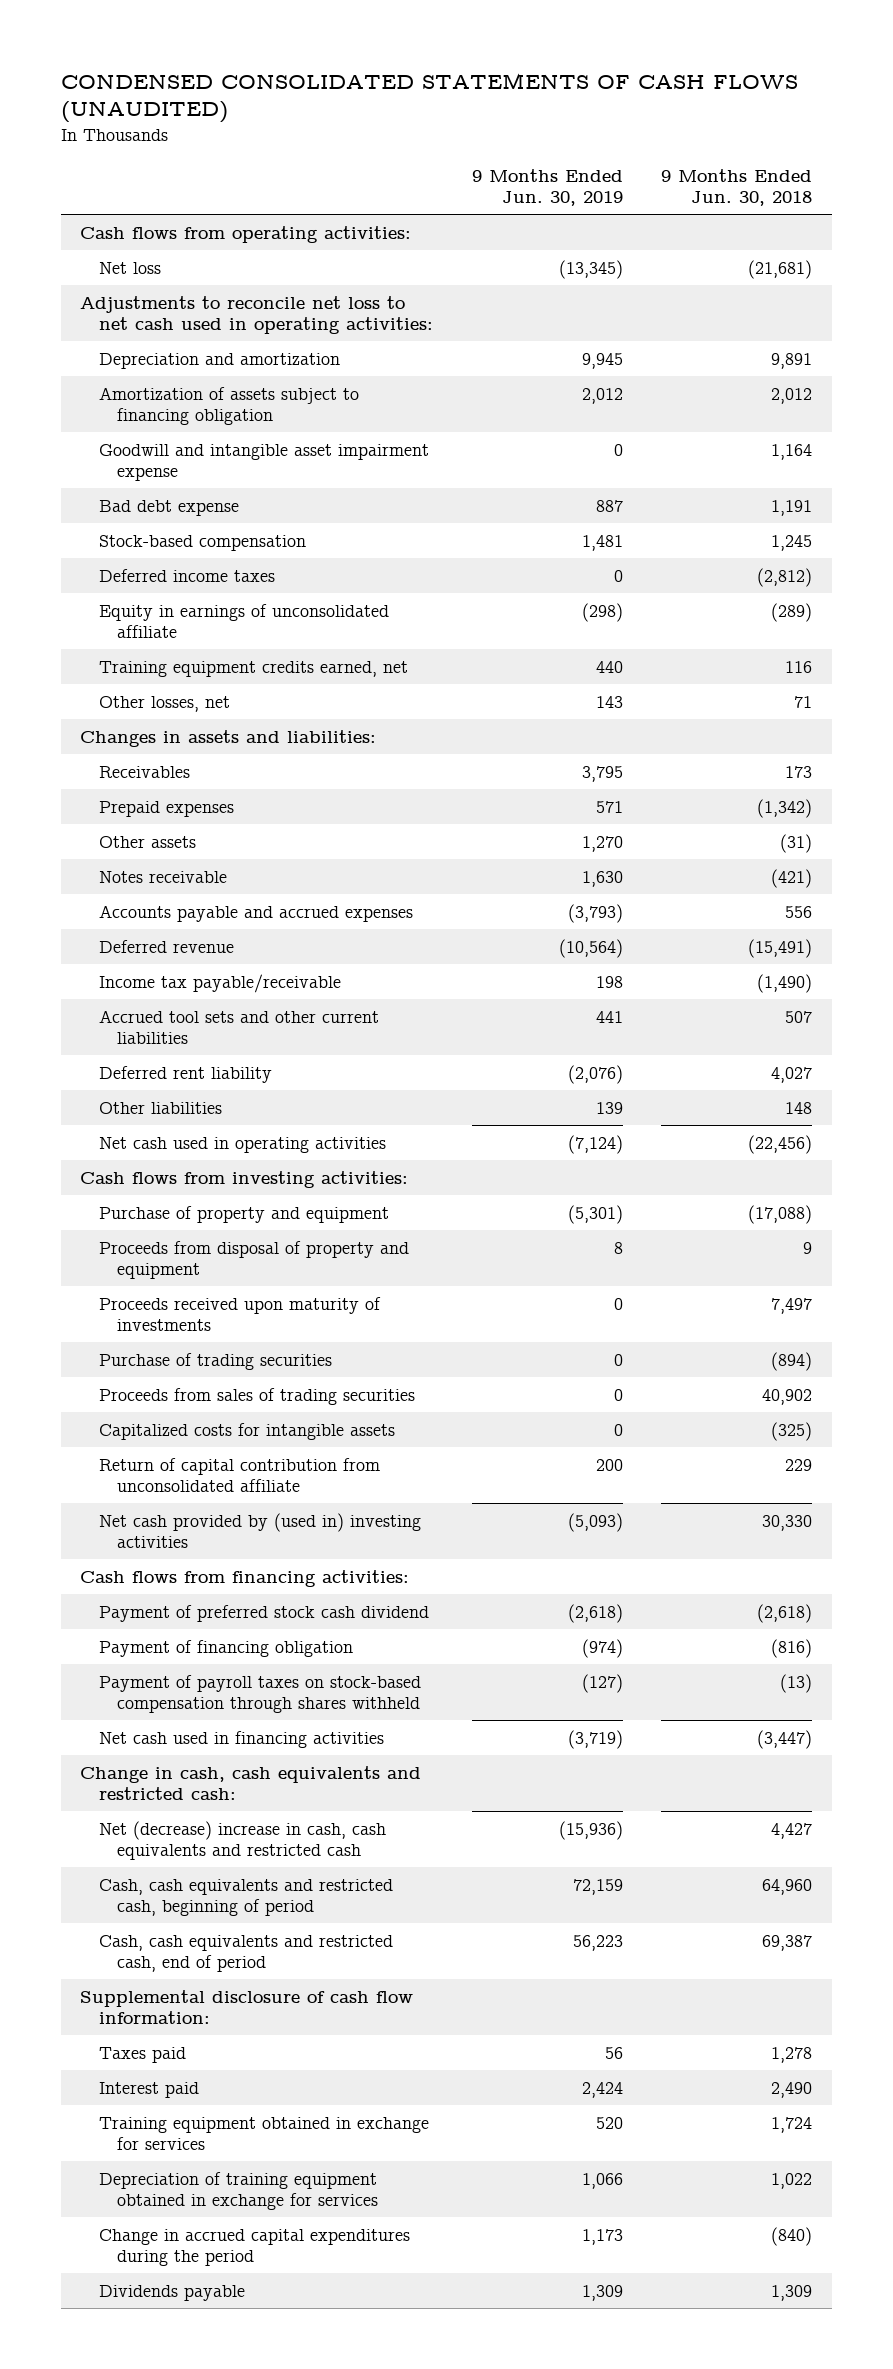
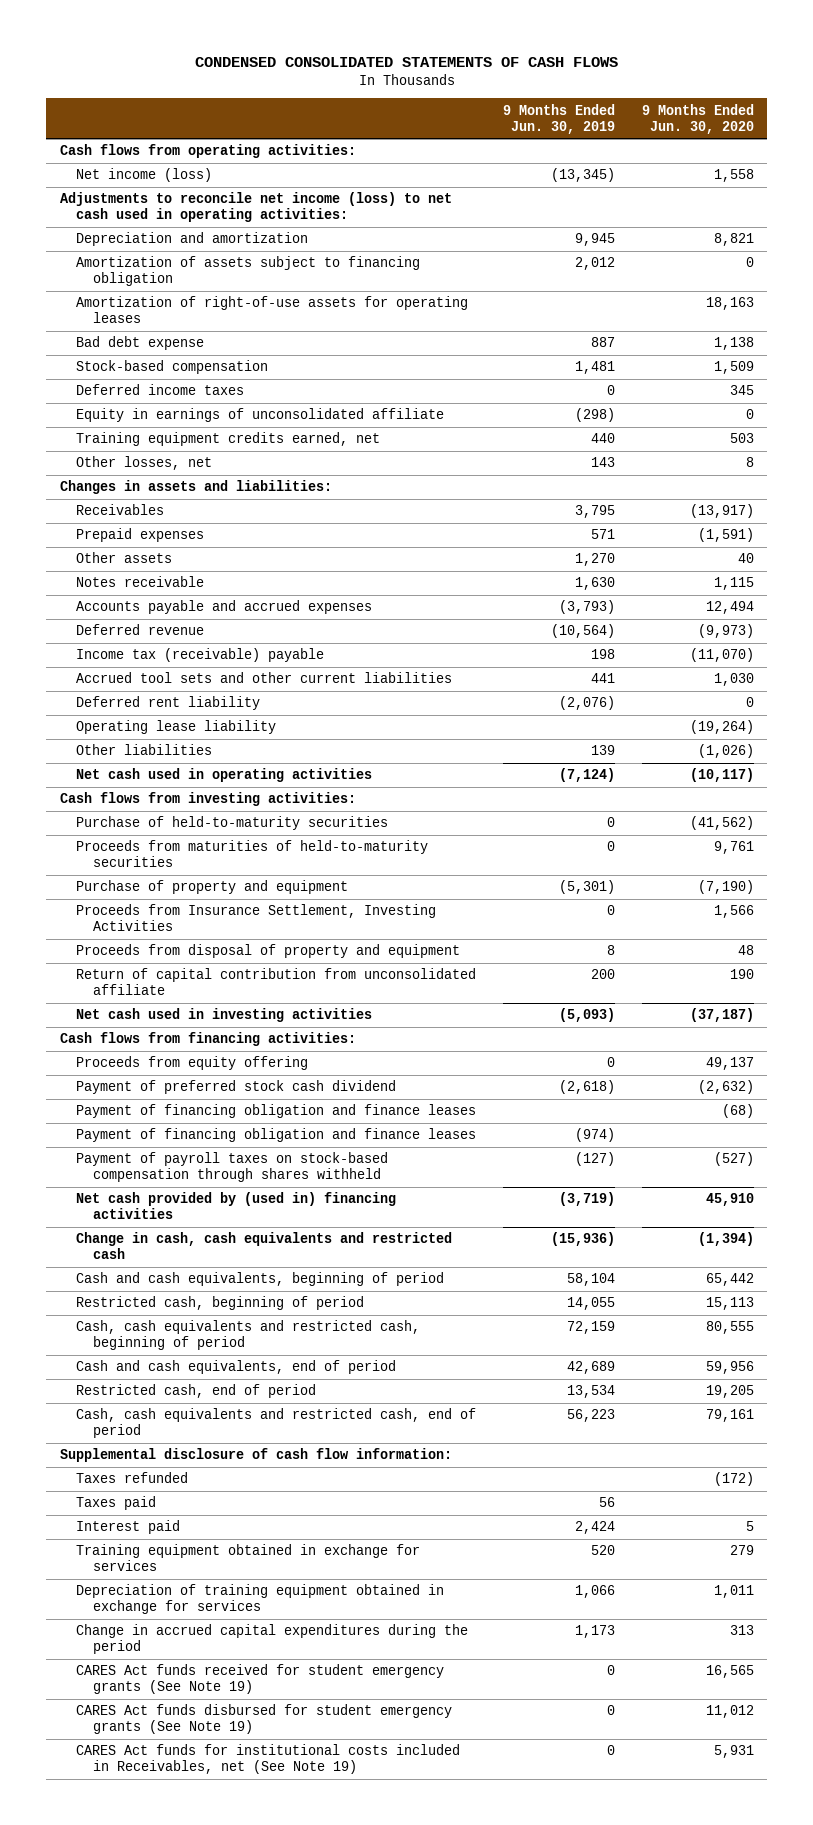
- CONDENSED CONSOLIDATED STATEMENTS OF CASH FLOWS (UNAUDITED)
+ CONDENSED CONSOLIDATED STATEMENTS OF CASH FLOWS
- | 9 Months Ended Jun. 30, 2019 | 9 Months Ended Jun. 30, 2018
+ | 9 Months Ended Jun. 30, 2019 | 9 Months Ended Jun. 30, 2020
- Net loss | (13,345) | (21,681)
- Adjustments to reconcile net loss to net cash used in operating activities:
+ Net income (loss) | (13,345) | 1,558
+ Adjustments to reconcile net income (loss) to net cash used in operating activities:
- Goodwill and intangible asset impairment expense | 0 | 1,164
+ Amortization of right-of-use assets for operating leases | | 18,163
- Income tax payable/receivable | 198 | (1,490)
+ Income tax (receivable) payable | 198 | (11,070)
+ Operating lease liability | | (19,264)
+ Purchase of held-to-maturity securities | 0 | (41,562)
+ Proceeds from maturities of held-to-maturity securities | 0 | 9,761
+ Proceeds from Insurance Settlement, Investing Activities | 0 | 1,566
- Proceeds received upon maturity of investments | 0 | 7,497
- Purchase of trading securities | 0 | (894)
- Proceeds from sales of trading securities | 0 | 40,902
- Capitalized costs for intangible assets | 0 | (325)
- Net cash provided by (used in) investing activities | (5,093) | 30,330
+ Net cash used in investing activities | (5,093) | (37,187)
+ Proceeds from equity offering | 0 | 49,137
- Payment of financing obligation | (974) | (816)
+ Payment of financing obligation and finance leases | | (68)
+ Payment of financing obligation and finance leases | (974) |
- Net cash used in financing activities | (3,719) | (3,447)
- Change in cash, cash equivalents and restricted cash:
- Net (decrease) increase in cash, cash equivalents and restricted cash | (15,936) | 4,427
+ Net cash provided by (used in) financing activities | (3,719) | 45,910
+ Change in cash, cash equivalents and restricted cash | (15,936) | (1,394)
+ Cash and cash equivalents, beginning of period | 58,104 | 65,442
+ Restricted cash, beginning of period | 14,055 | 15,113
+ Cash and cash equivalents, end of period | 42,689 | 59,956
+ Restricted cash, end of period | 13,534 | 19,205
+ Taxes refunded | | (172)
- Dividends payable | 1,309 | 1,309
+ CARES Act funds received for student emergency grants (See Note 19) | 0 | 16,565
+ CARES Act funds disbursed for student emergency grants (See Note 19) | 0 | 11,012
+ CARES Act funds for institutional costs included in Receivables, net (See Note 19) | 0 | 5,931

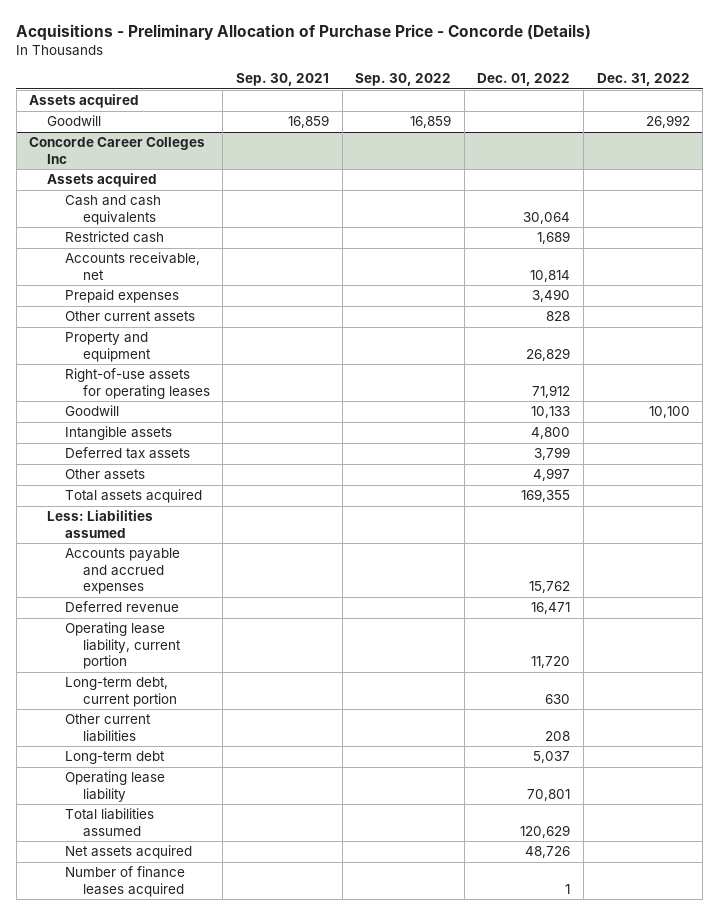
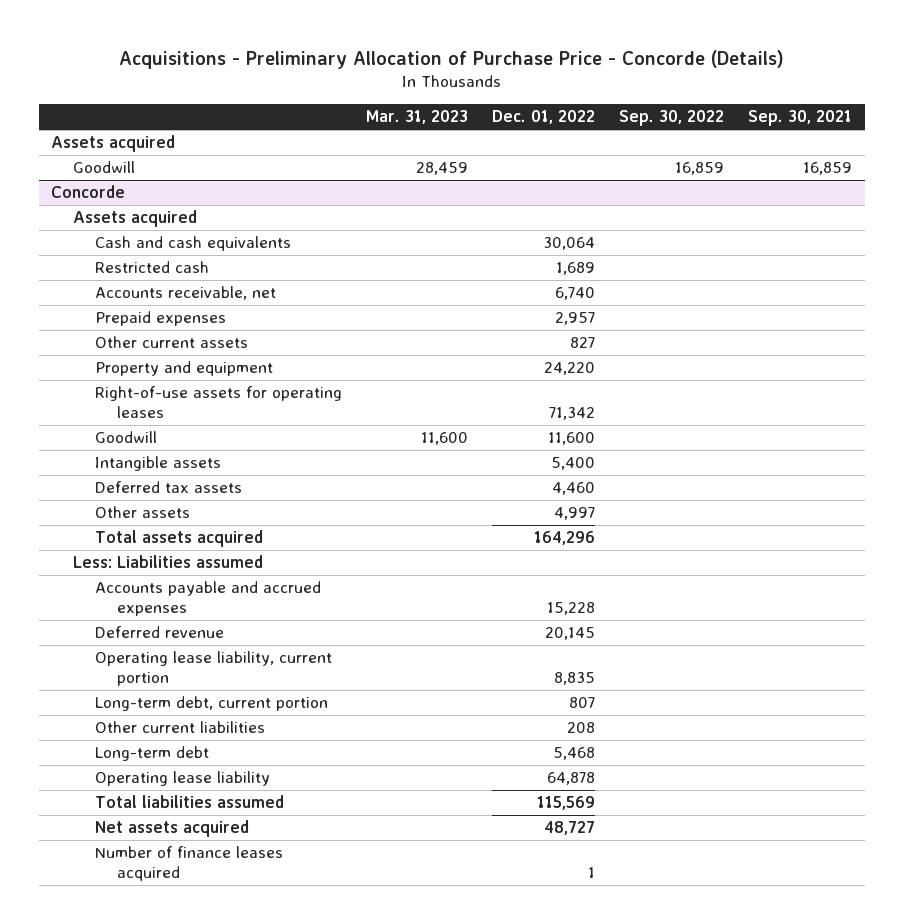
- | Sep. 30, 2021 | Sep. 30, 2022 | Dec. 01, 2022 | Dec. 31, 2022
+ | Mar. 31, 2023 | Dec. 01, 2022 | Sep. 30, 2022 | Sep. 30, 2021
- Concorde Career Colleges Inc
+ Concorde
- Accounts receivable, net | | | 10,814 |
- Prepaid expenses | | | 3,490 |
- Other current assets | | | 828 |
- Property and equipment | | | 26,829 |
- Right-of-use assets for operating leases | | | 71,912 |
- Goodwill | | | 10,133 | 10,100
- Intangible assets | | | 4,800 |
- Deferred tax assets | | | 3,799 |
+ Accounts receivable, net | | 6,740 | |
+ Prepaid expenses | | 2,957 | |
+ Other current assets | | 827 | |
+ Property and equipment | | 24,220 | |
+ Right-of-use assets for operating leases | | 71,342 | |
+ Goodwill | 11,600 | 11,600 | |
+ Intangible assets | | 5,400 | |
+ Deferred tax assets | | 4,460 | |
- Total assets acquired | | | 169,355 |
+ Total assets acquired | | 164,296 | |
- Accounts payable and accrued expenses | | | 15,762 |
- Deferred revenue | | | 16,471 |
- Operating lease liability, current portion | | | 11,720 |
- Long-term debt, current portion | | | 630 |
+ Accounts payable and accrued expenses | | 15,228 | |
+ Deferred revenue | | 20,145 | |
+ Operating lease liability, current portion | | 8,835 | |
+ Long-term debt, current portion | | 807 | |
- Long-term debt | | | 5,037 |
- Operating lease liability | | | 70,801 |
- Total liabilities assumed | | | 120,629 |
- Net assets acquired | | | 48,726 |
+ Long-term debt | | 5,468 | |
+ Operating lease liability | | 64,878 | |
+ Total liabilities assumed | | 115,569 | |
+ Net assets acquired | | 48,727 | |

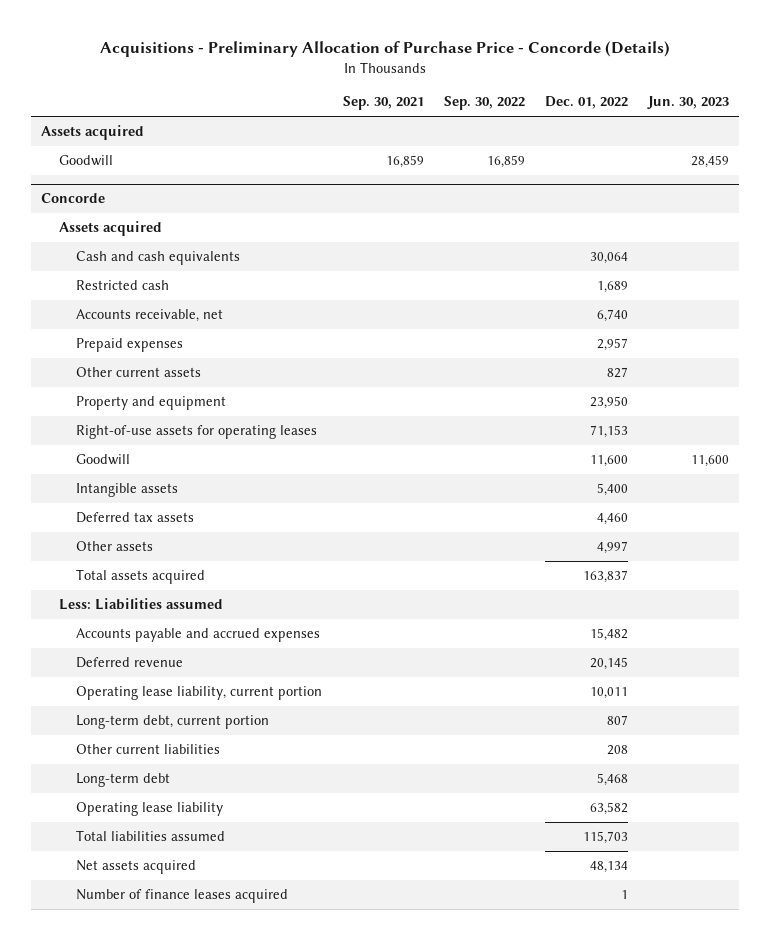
- | Mar. 31, 2023 | Dec. 01, 2022 | Sep. 30, 2022 | Sep. 30, 2021
+ | Sep. 30, 2021 | Sep. 30, 2022 | Dec. 01, 2022 | Jun. 30, 2023
@ Concorde
- Property and equipment | | 24,220 | |
- Right-of-use assets for operating leases | | 71,342 | |
+ Property and equipment | | | 23,950 |
+ Right-of-use assets for operating leases | | | 71,153 |
- Total assets acquired | | 164,296 | |
+ Total assets acquired | | | 163,837 |
- Accounts payable and accrued expenses | | 15,228 | |
+ Accounts payable and accrued expenses | | | 15,482 |
- Operating lease liability, current portion | | 8,835 | |
+ Operating lease liability, current portion | | | 10,011 |
- Operating lease liability | | 64,878 | |
- Total liabilities assumed | | 115,569 | |
- Net assets acquired | | 48,727 | |
+ Operating lease liability | | | 63,582 |
+ Total liabilities assumed | | | 115,703 |
+ Net assets acquired | | | 48,134 |

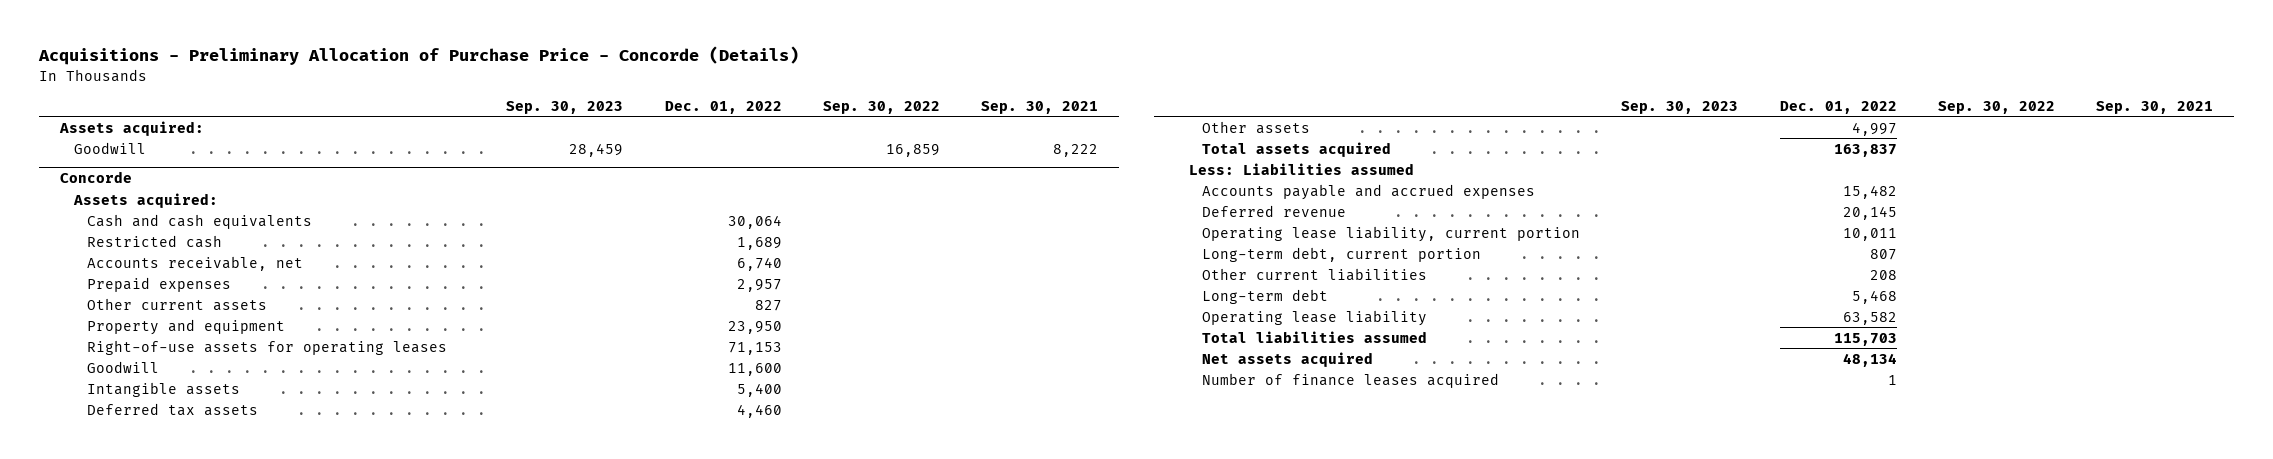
- | Sep. 30, 2021 | Sep. 30, 2022 | Dec. 01, 2022 | Jun. 30, 2023
+ | Sep. 30, 2023 | Dec. 01, 2022 | Sep. 30, 2022 | Sep. 30, 2021
- Assets acquired
- Goodwill | 16,859 | 16,859 | | 28,459
+ Assets acquired:
+ Goodwill | 28,459 | | 16,859 | 8,222
@ Concorde
- Assets acquired
+ Assets acquired:

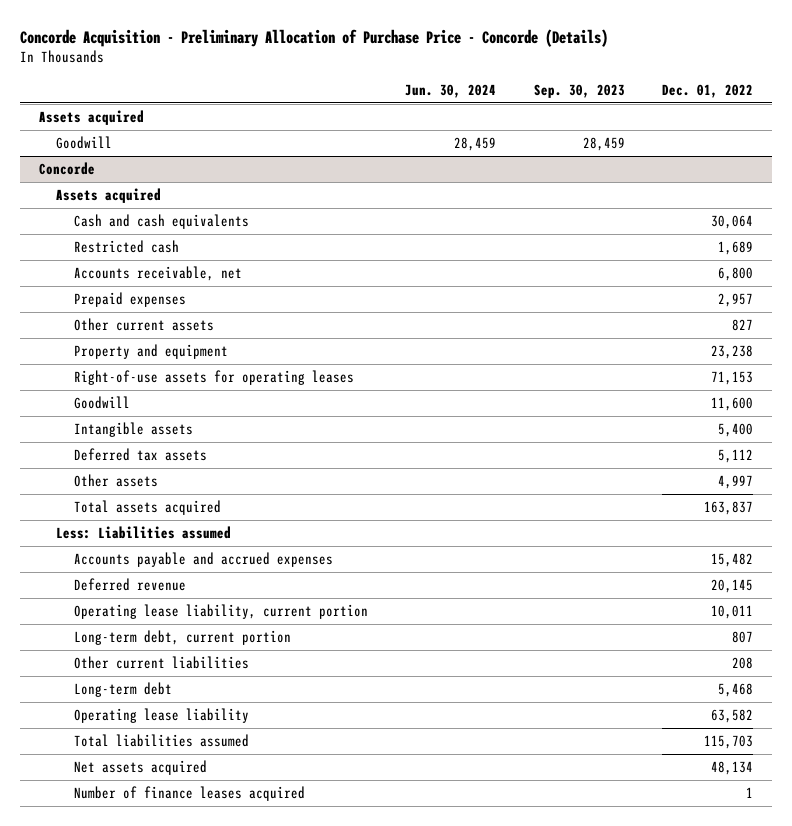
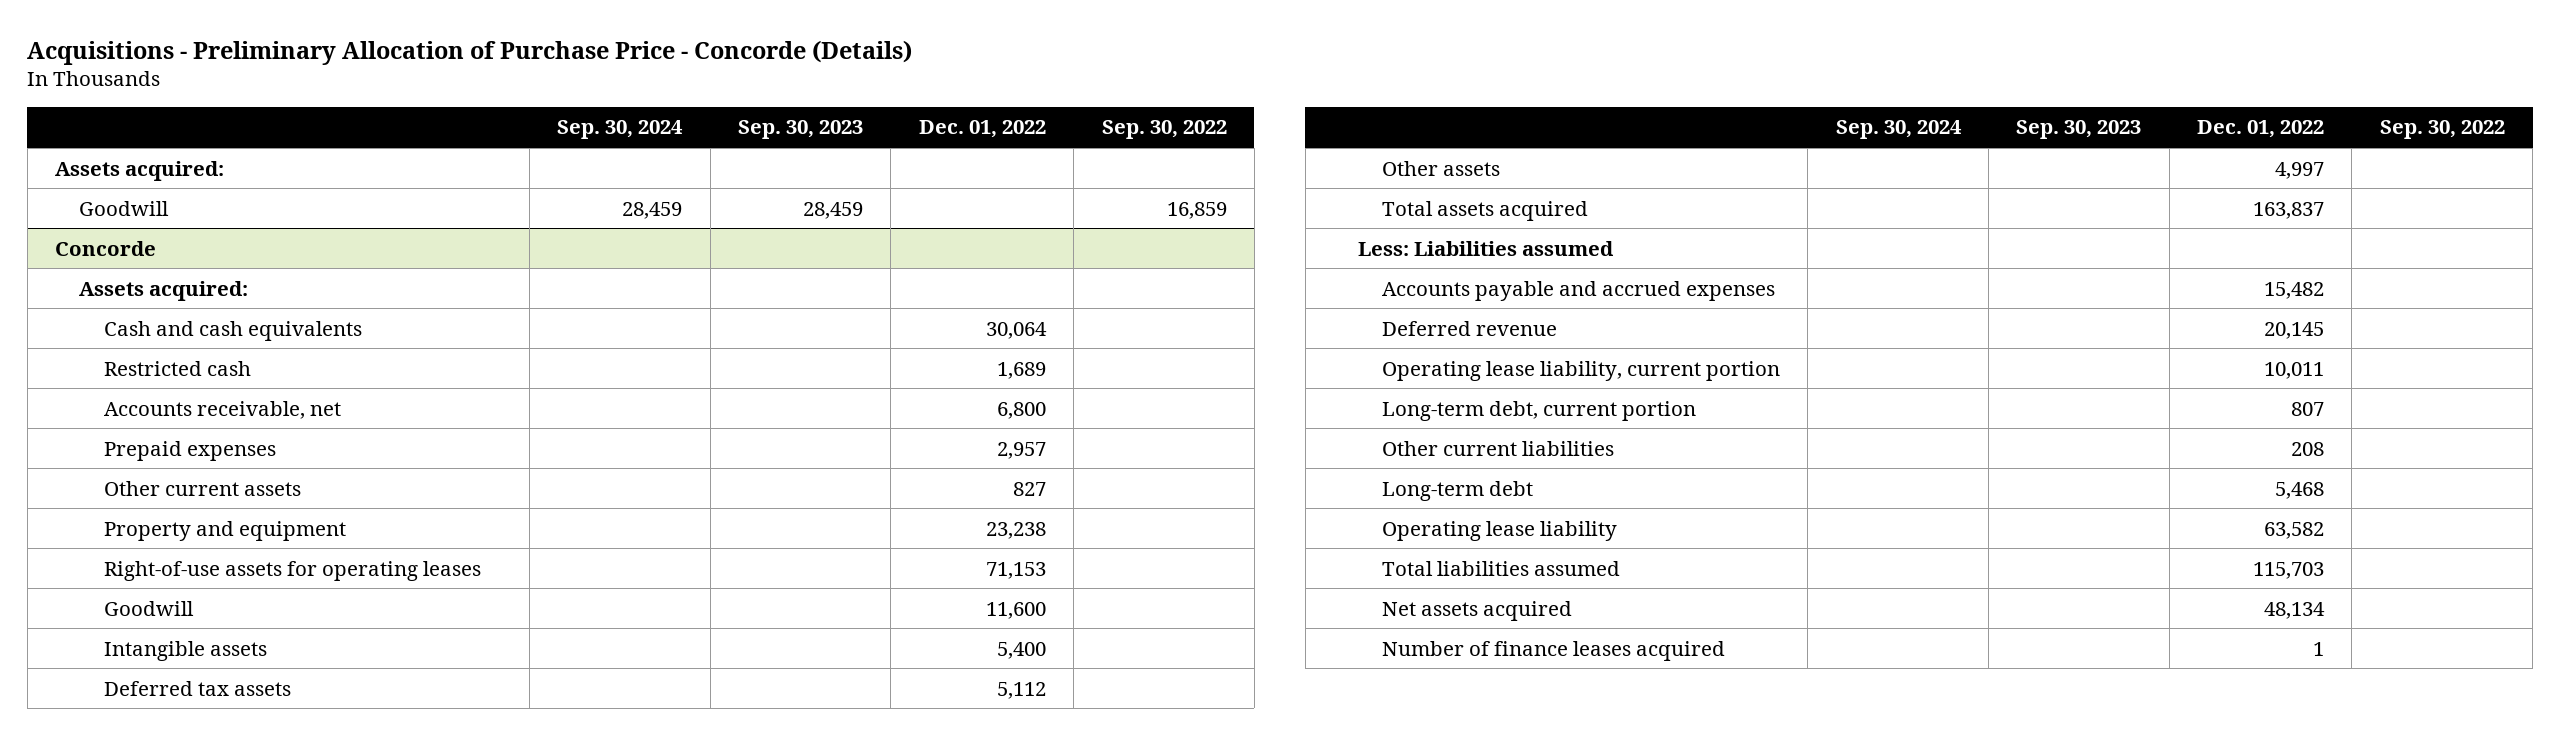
- Concorde Acquisition - Preliminary Allocation of Purchase Price - Concorde (Details)
+ Acquisitions - Preliminary Allocation of Purchase Price - Concorde (Details)
- | Jun. 30, 2024 | Sep. 30, 2023 | Dec. 01, 2022
+ | Sep. 30, 2024 | Sep. 30, 2023 | Dec. 01, 2022 | Sep. 30, 2022
- Assets acquired
+ Assets acquired:
@ Concorde
- Assets acquired
+ Assets acquired:

